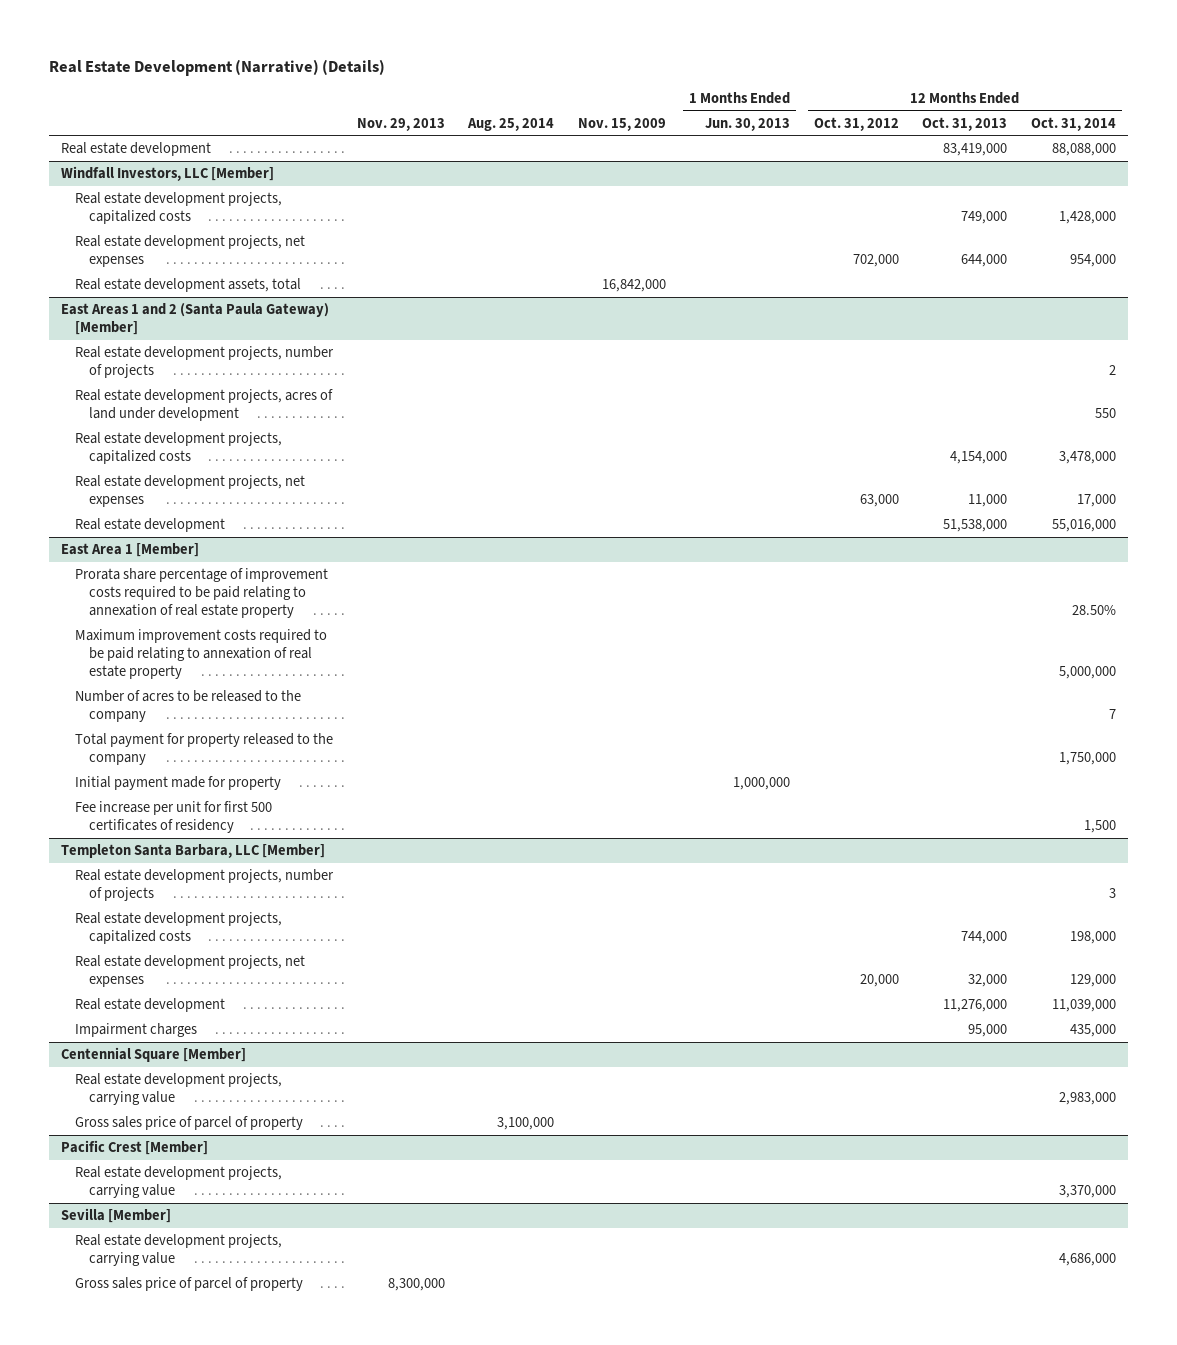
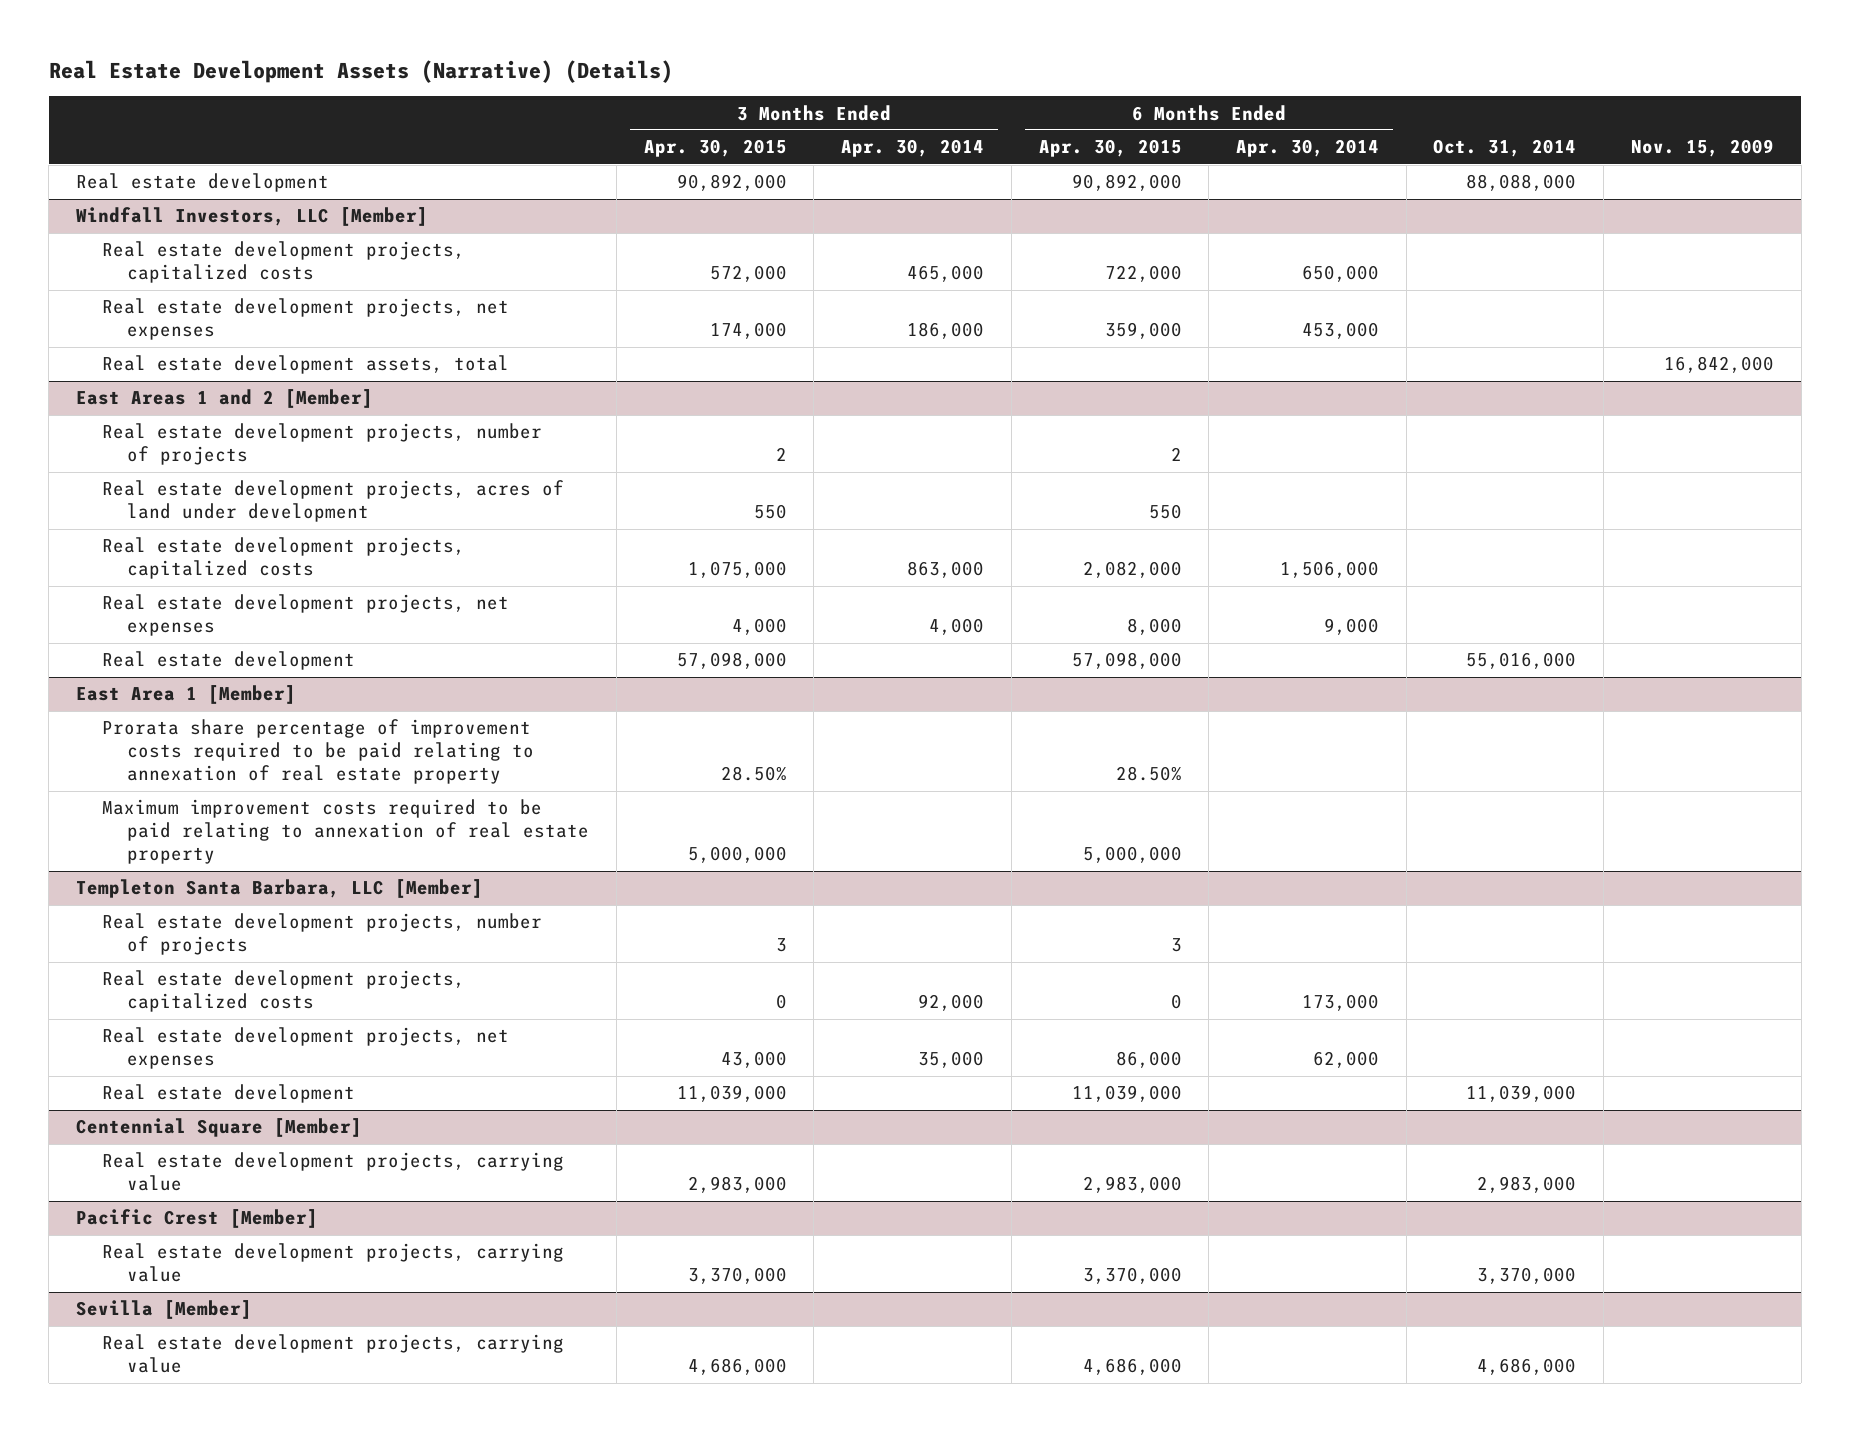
- Real Estate Development (Narrative) (Details)
+ Real Estate Development Assets (Narrative) (Details)
- | Nov. 29, 2013 | Aug. 25, 2014 | Nov. 15, 2009 | 1 Months Ended Jun. 30, 2013 | 12 Months Ended Oct. 31, 2012 | 12 Months Ended Oct. 31, 2013 | 12 Months Ended Oct. 31, 2014
+ | 3 Months Ended Apr. 30, 2015 | 3 Months Ended Apr. 30, 2014 | 6 Months Ended Apr. 30, 2015 | 6 Months Ended Apr. 30, 2014 | Oct. 31, 2014 | Nov. 15, 2009
- East Areas 1 and 2 (Santa Paula Gateway) [Member]
+ East Areas 1 and 2 [Member]
@ East Area 1 [Member]
- Number of acres to be released to the company | | | | | | | 7
- Total payment for property released to the company | | | | | | | 1,750,000
- Initial payment made for property | | | | 1,000,000 | | |
- Fee increase per unit for first 500 certificates of residency | | | | | | | 1,500
@ Templeton Santa Barbara, LLC [Member]
- Impairment charges | | | | | | 95,000 | 435,000
@ Centennial Square [Member]
- Gross sales price of parcel of property | | 3,100,000 | | | | |
@ Sevilla [Member]
- Gross sales price of parcel of property | 8,300,000 | | | | | |

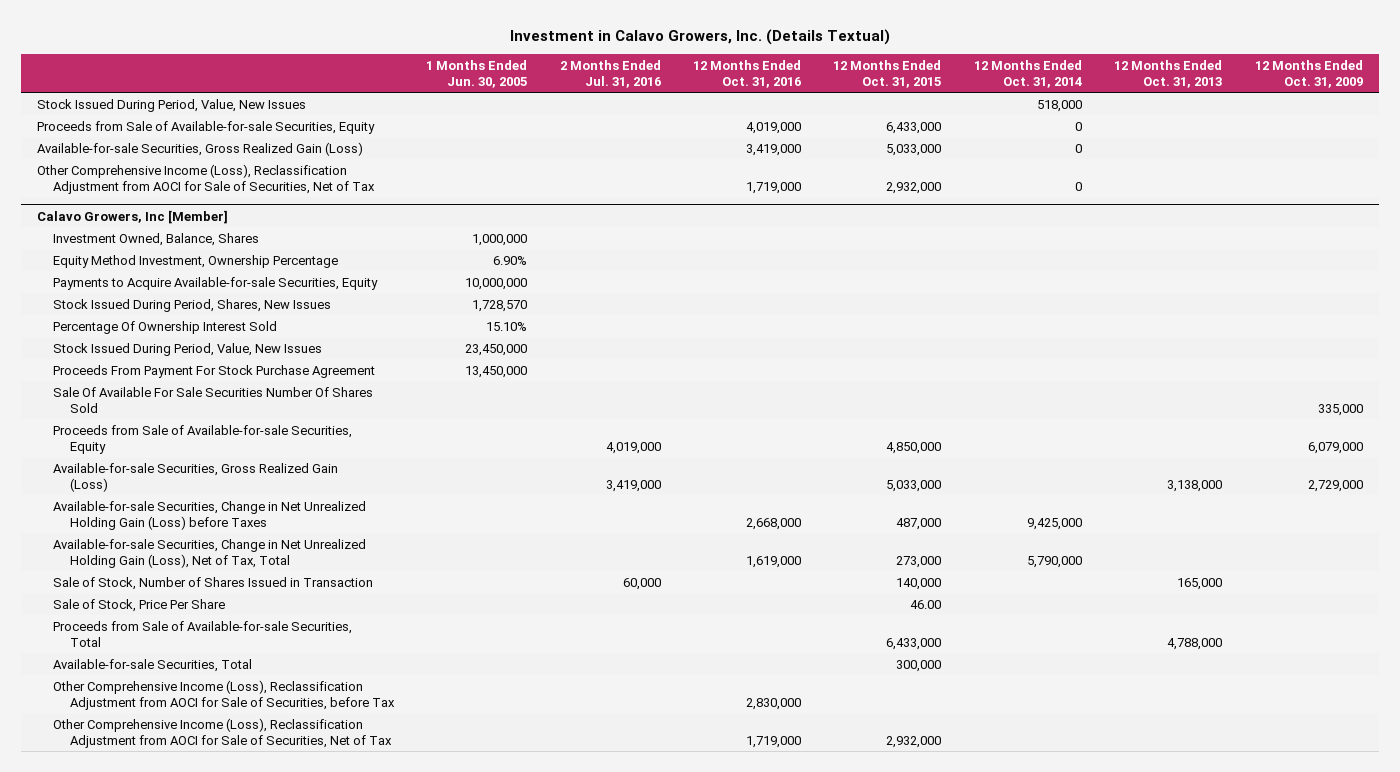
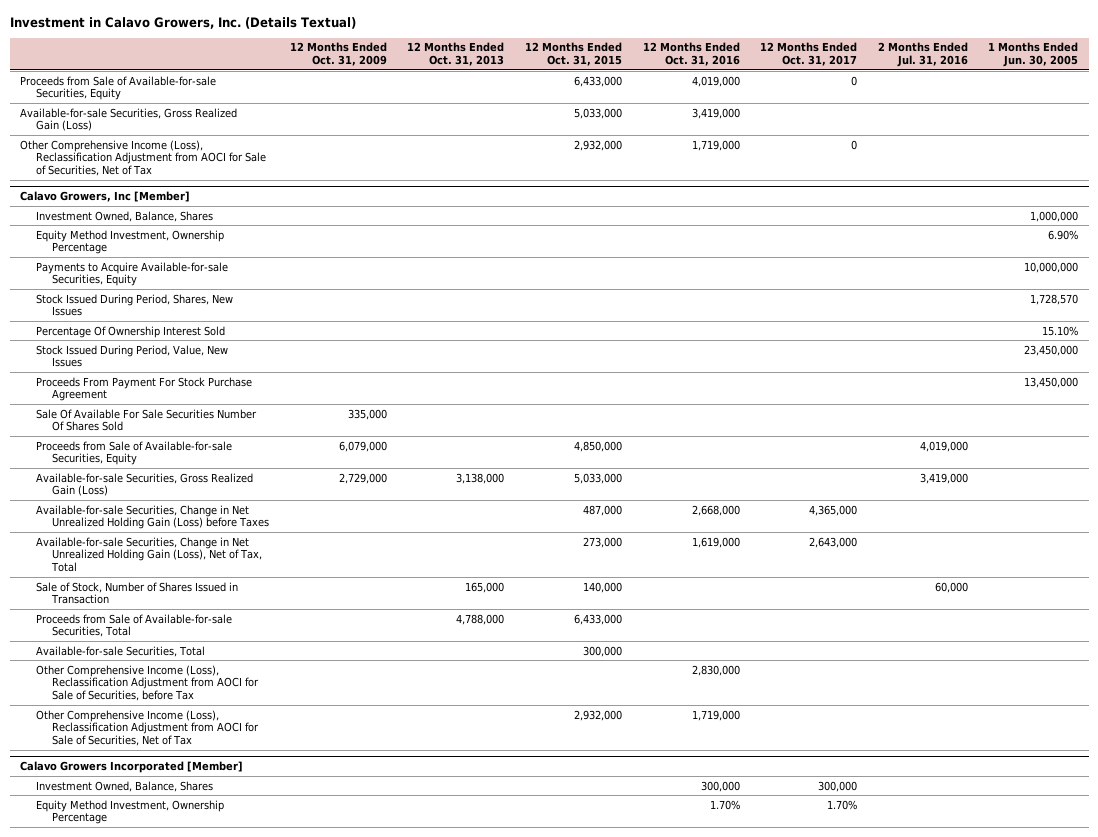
- | 1 Months Ended Jun. 30, 2005 | 2 Months Ended Jul. 31, 2016 | 12 Months Ended Oct. 31, 2016 | 12 Months Ended Oct. 31, 2015 | 12 Months Ended Oct. 31, 2014 | 12 Months Ended Oct. 31, 2013 | 12 Months Ended Oct. 31, 2009
+ | 12 Months Ended Oct. 31, 2009 | 12 Months Ended Oct. 31, 2013 | 12 Months Ended Oct. 31, 2015 | 12 Months Ended Oct. 31, 2016 | 12 Months Ended Oct. 31, 2017 | 2 Months Ended Jul. 31, 2016 | 1 Months Ended Jun. 30, 2005
- Stock Issued During Period, Value, New Issues | | | | | 518,000 | |
@ Calavo Growers, Inc [Member]
- Sale of Stock, Price Per Share | | | | 46.00 | | |
+ Calavo Growers Incorporated [Member]
+ Investment Owned, Balance, Shares | | | | 300,000 | 300,000 | |
+ Equity Method Investment, Ownership Percentage | | | | 1.70% | 1.70% | |

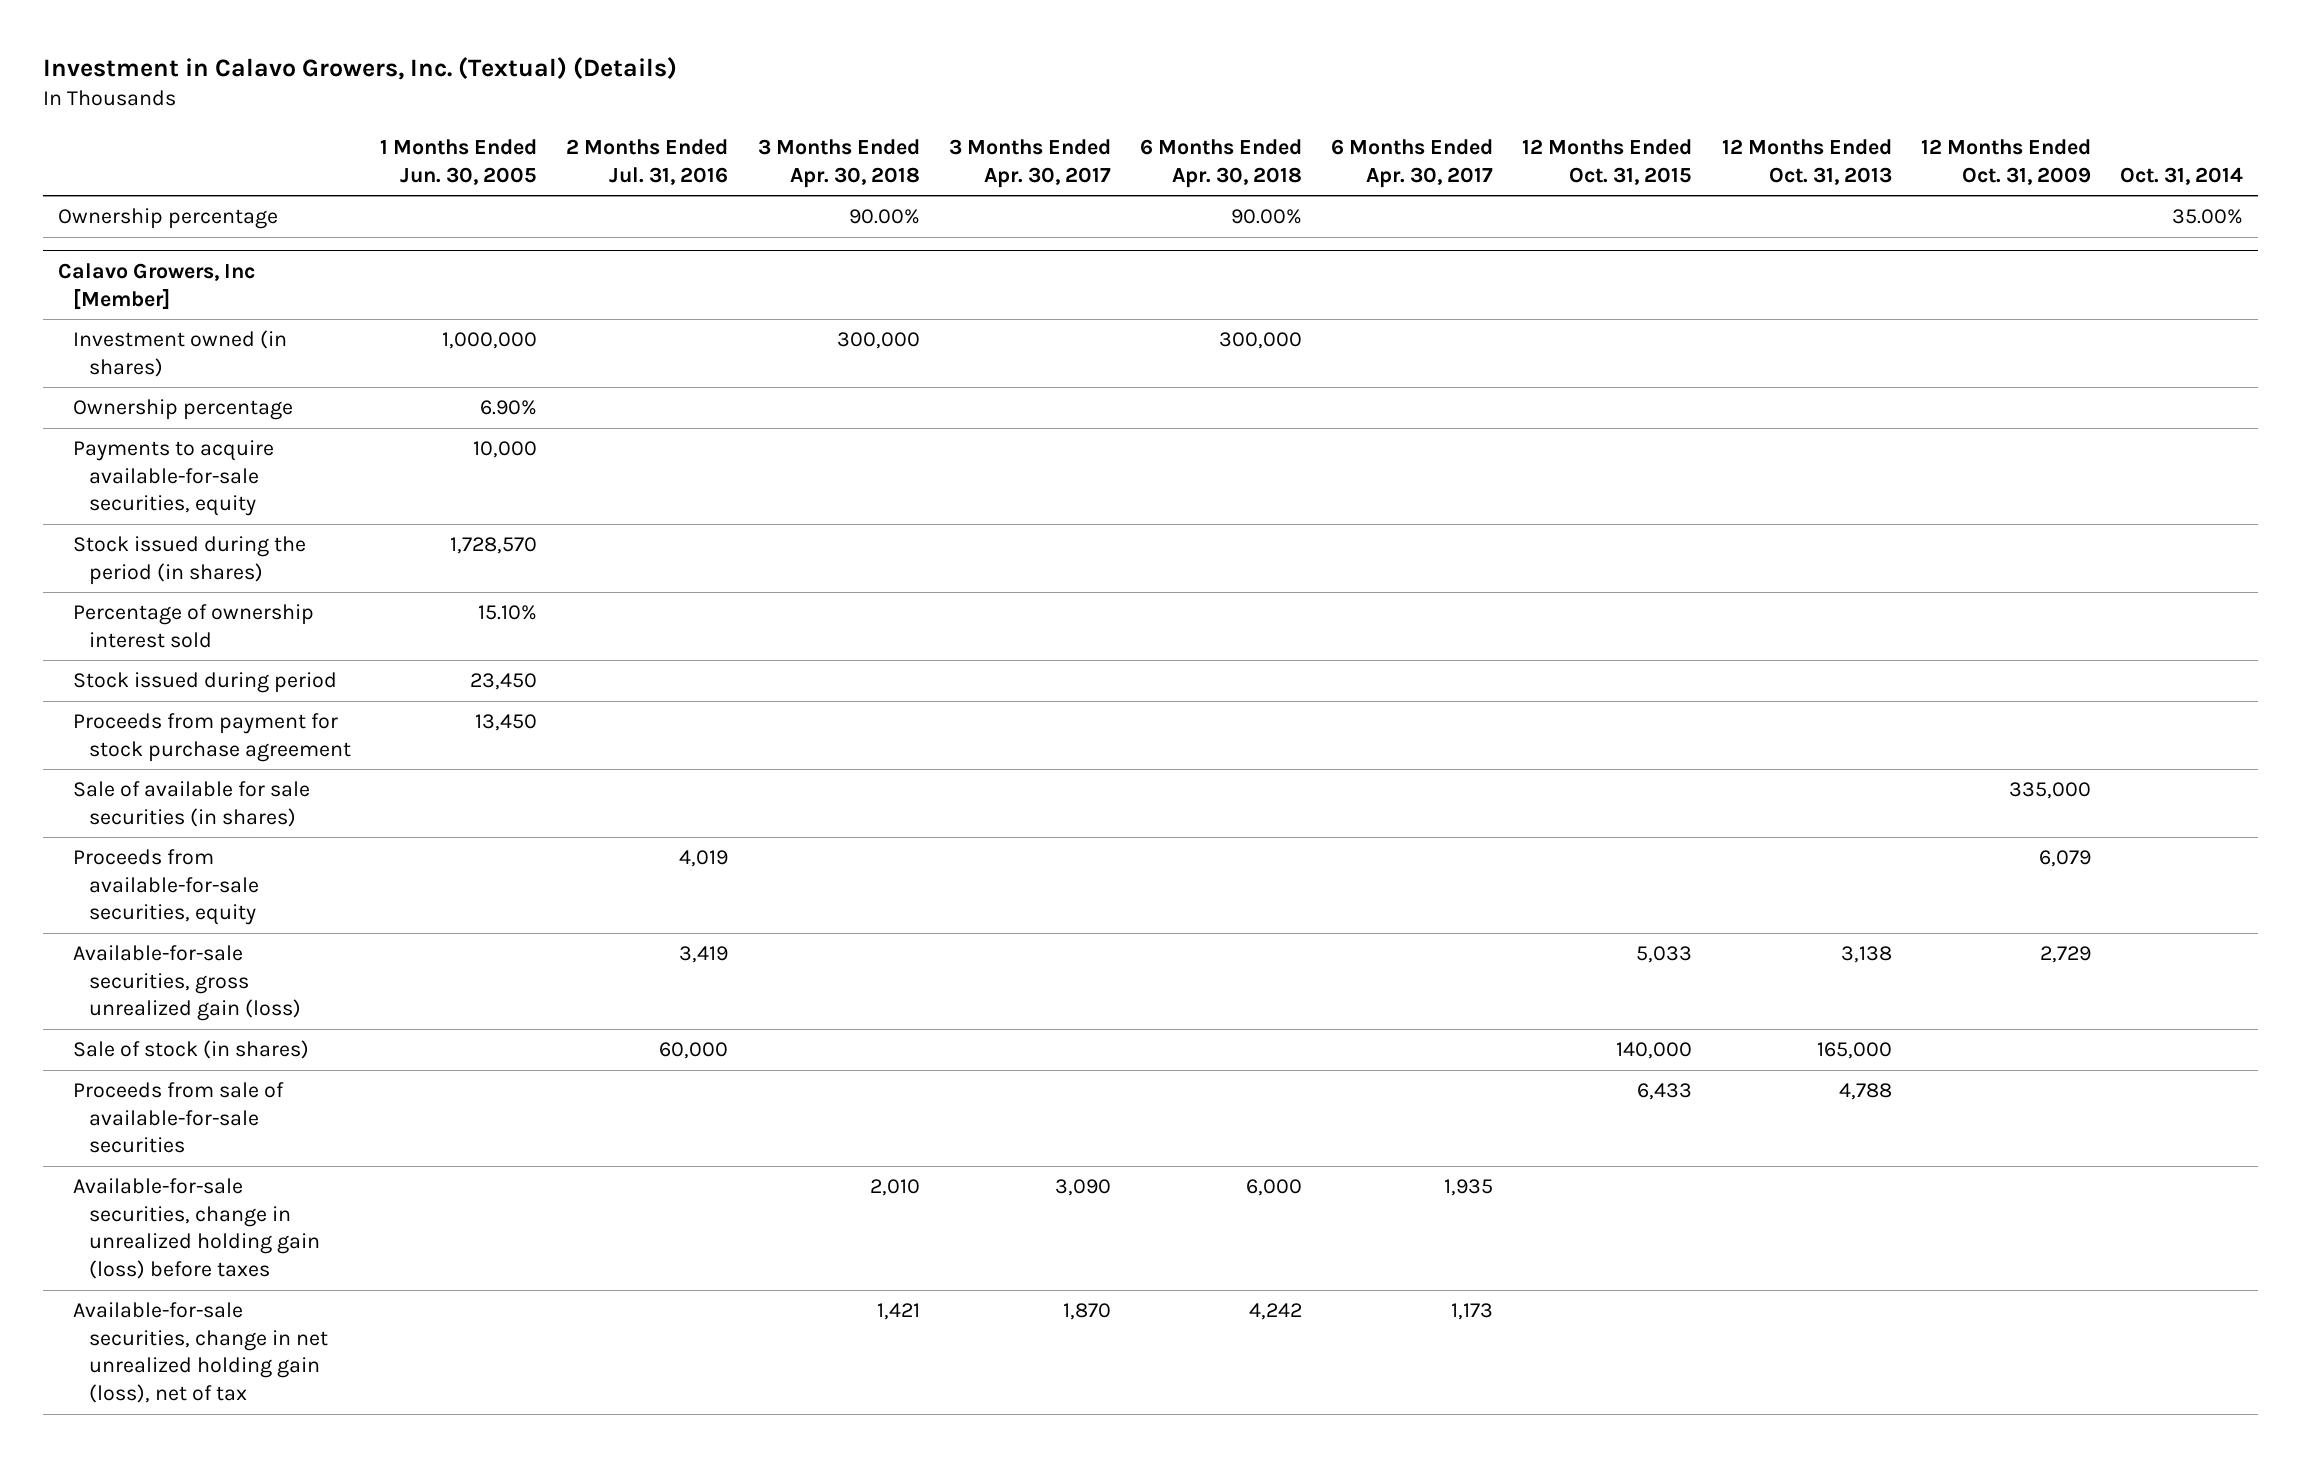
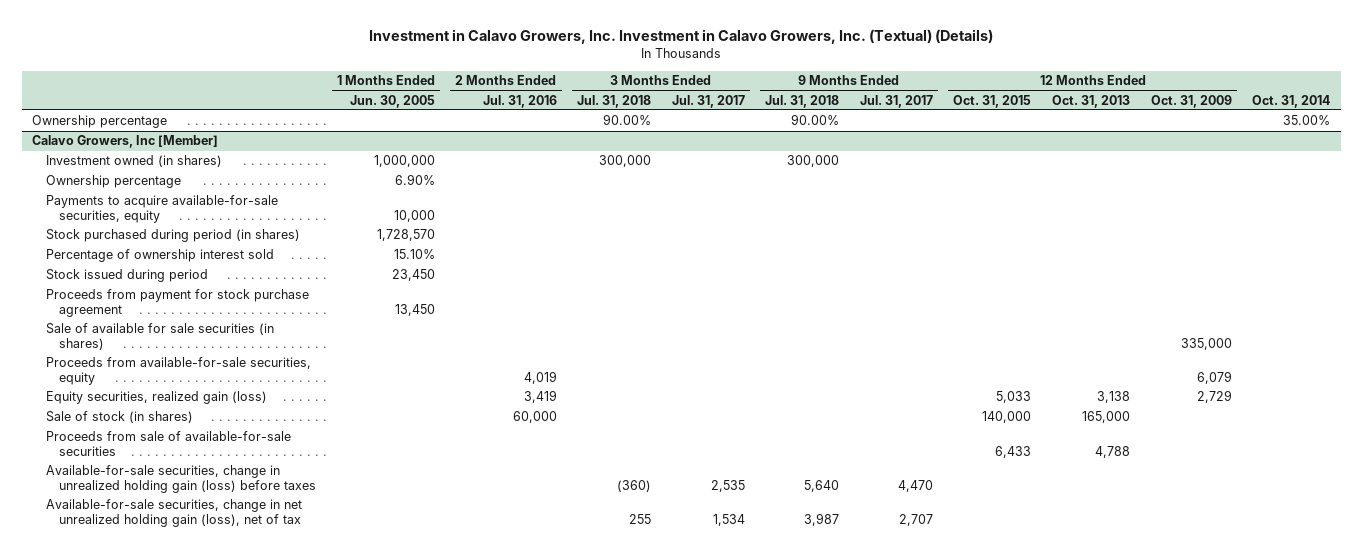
- Investment in Calavo Growers, Inc. (Textual) (Details)
+ Investment in Calavo Growers, Inc. Investment in Calavo Growers, Inc. (Textual) (Details)
- | 1 Months Ended Jun. 30, 2005 | 2 Months Ended Jul. 31, 2016 | 3 Months Ended Apr. 30, 2018 | 3 Months Ended Apr. 30, 2017 | 6 Months Ended Apr. 30, 2018 | 6 Months Ended Apr. 30, 2017 | 12 Months Ended Oct. 31, 2015 | 12 Months Ended Oct. 31, 2013 | 12 Months Ended Oct. 31, 2009 | Oct. 31, 2014
+ | 1 Months Ended Jun. 30, 2005 | 2 Months Ended Jul. 31, 2016 | 3 Months Ended Jul. 31, 2018 | 3 Months Ended Jul. 31, 2017 | 9 Months Ended Jul. 31, 2018 | 9 Months Ended Jul. 31, 2017 | 12 Months Ended Oct. 31, 2015 | 12 Months Ended Oct. 31, 2013 | 12 Months Ended Oct. 31, 2009 | Oct. 31, 2014
@ Calavo Growers, Inc [Member]
- Stock issued during the period (in shares) | 1,728,570 | | | | | | | | |
+ Stock purchased during period (in shares) | 1,728,570 | | | | | | | | |
- Available-for-sale securities, gross unrealized gain (loss) | | 3,419 | | | | | 5,033 | 3,138 | 2,729 |
+ Equity securities, realized gain (loss) | | 3,419 | | | | | 5,033 | 3,138 | 2,729 |

